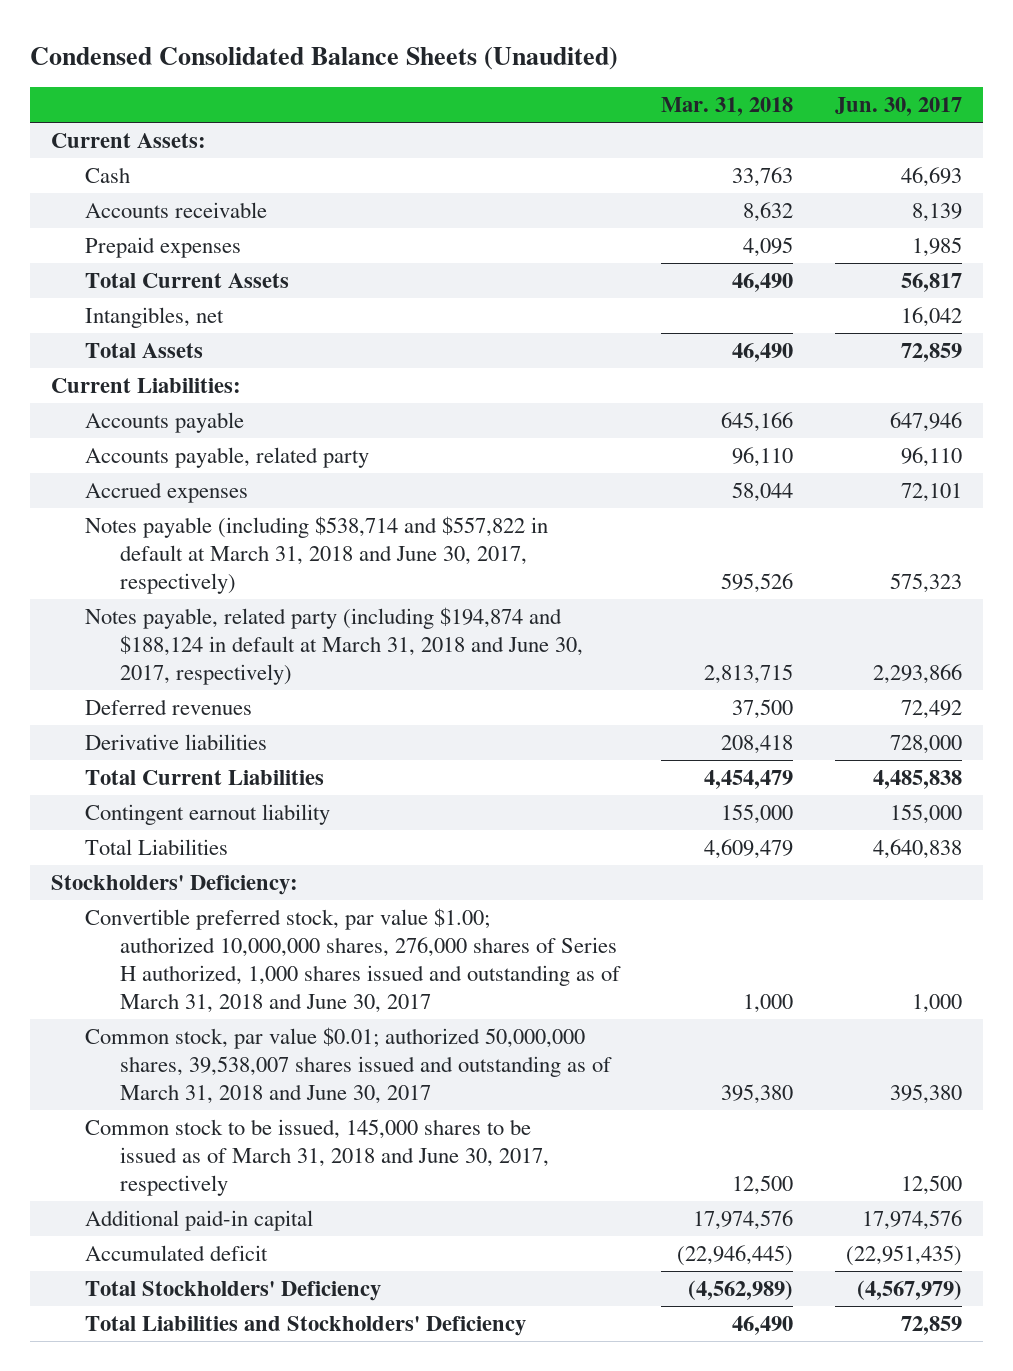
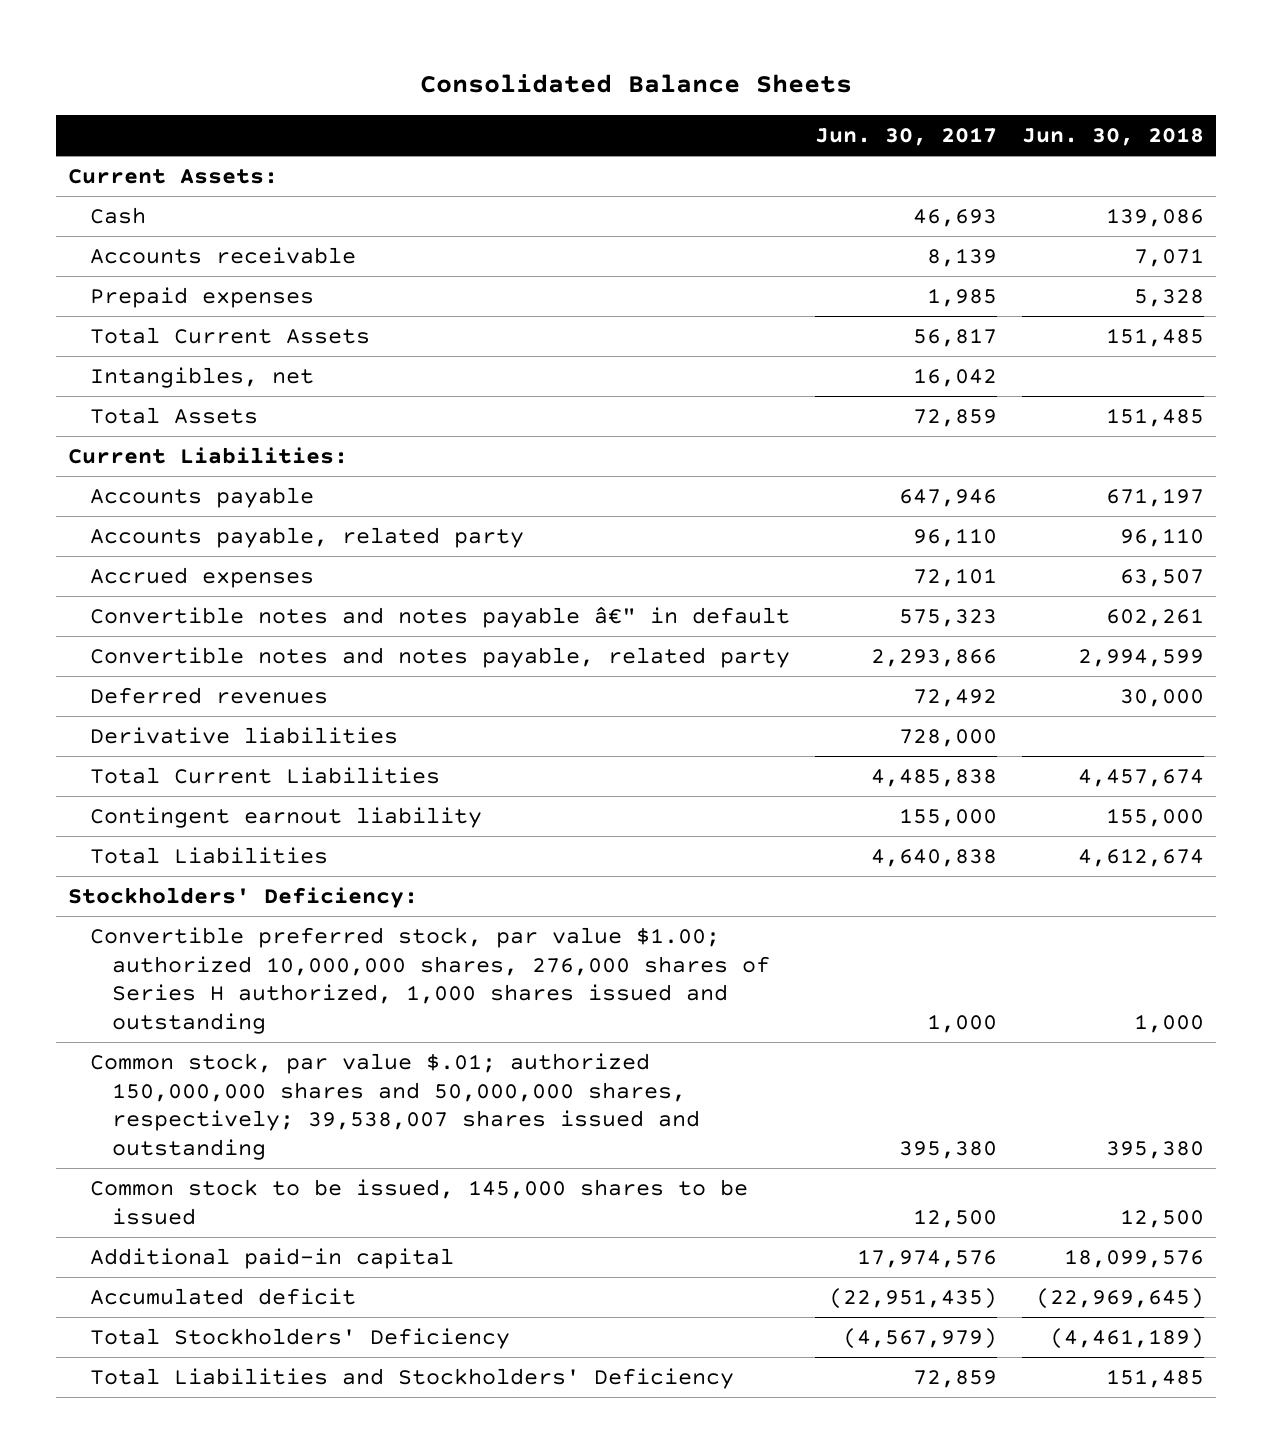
- Condensed Consolidated Balance Sheets (Unaudited)
+ Consolidated Balance Sheets
- | Mar. 31, 2018 | Jun. 30, 2017
+ | Jun. 30, 2017 | Jun. 30, 2018
- Notes payable (including $538,714 and $557,822 in default at March 31, 2018 and June 30, 2017, respectively) | 595,526 | 575,323
- Notes payable, related party (including $194,874 and $188,124 in default at March 31, 2018 and June 30, 2017, respectively) | 2,813,715 | 2,293,866
+ Convertible notes and notes payable â€" in default | 575,323 | 602,261
+ Convertible notes and notes payable, related party | 2,293,866 | 2,994,599
- Convertible preferred stock, par value $1.00; authorized 10,000,000 shares, 276,000 shares of Series H authorized, 1,000 shares issued and outstanding as of March 31, 2018 and June 30, 2017 | 1,000 | 1,000
- Common stock, par value $0.01; authorized 50,000,000 shares, 39,538,007 shares issued and outstanding as of March 31, 2018 and June 30, 2017 | 395,380 | 395,380
- Common stock to be issued, 145,000 shares to be issued as of March 31, 2018 and June 30, 2017, respectively | 12,500 | 12,500
+ Convertible preferred stock, par value $1.00; authorized 10,000,000 shares, 276,000 shares of Series H authorized, 1,000 shares issued and outstanding | 1,000 | 1,000
+ Common stock, par value $.01; authorized 150,000,000 shares and 50,000,000 shares, respectively; 39,538,007 shares issued and outstanding | 395,380 | 395,380
+ Common stock to be issued, 145,000 shares to be issued | 12,500 | 12,500

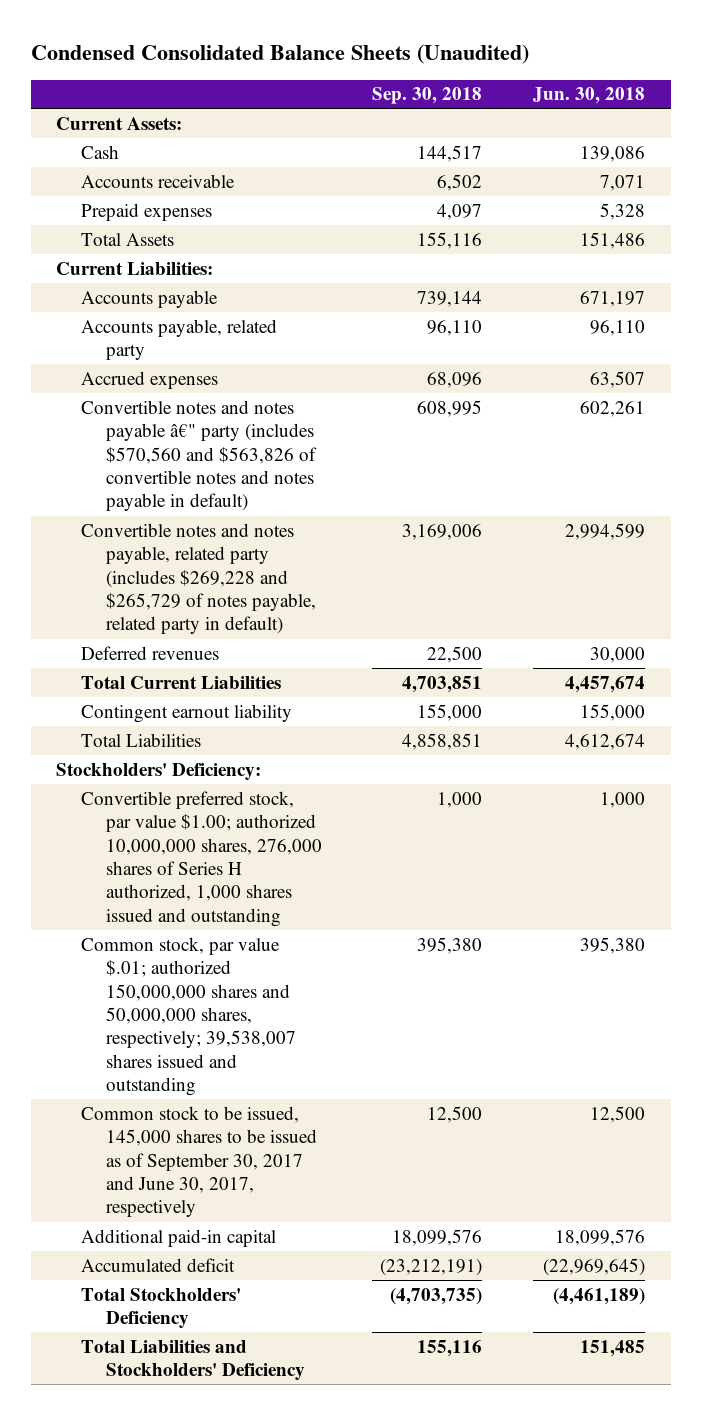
- Consolidated Balance Sheets
+ Condensed Consolidated Balance Sheets (Unaudited)
- | Jun. 30, 2017 | Jun. 30, 2018
+ | Sep. 30, 2018 | Jun. 30, 2018
- Total Current Assets | 56,817 | 151,485
- Intangibles, net | 16,042 |
- Total Assets | 72,859 | 151,485
+ Total Assets | 155,116 | 151,486
- Convertible notes and notes payable â€" in default | 575,323 | 602,261
- Convertible notes and notes payable, related party | 2,293,866 | 2,994,599
+ Convertible notes and notes payable â€" party (includes $570,560 and $563,826 of convertible notes and notes payable in default) | 608,995 | 602,261
+ Convertible notes and notes payable, related party (includes $269,228 and $265,729 of notes payable, related party in default) | 3,169,006 | 2,994,599
- Derivative liabilities | 728,000 |
- Common stock to be issued, 145,000 shares to be issued | 12,500 | 12,500
+ Common stock to be issued, 145,000 shares to be issued as of September 30, 2017 and June 30, 2017, respectively | 12,500 | 12,500

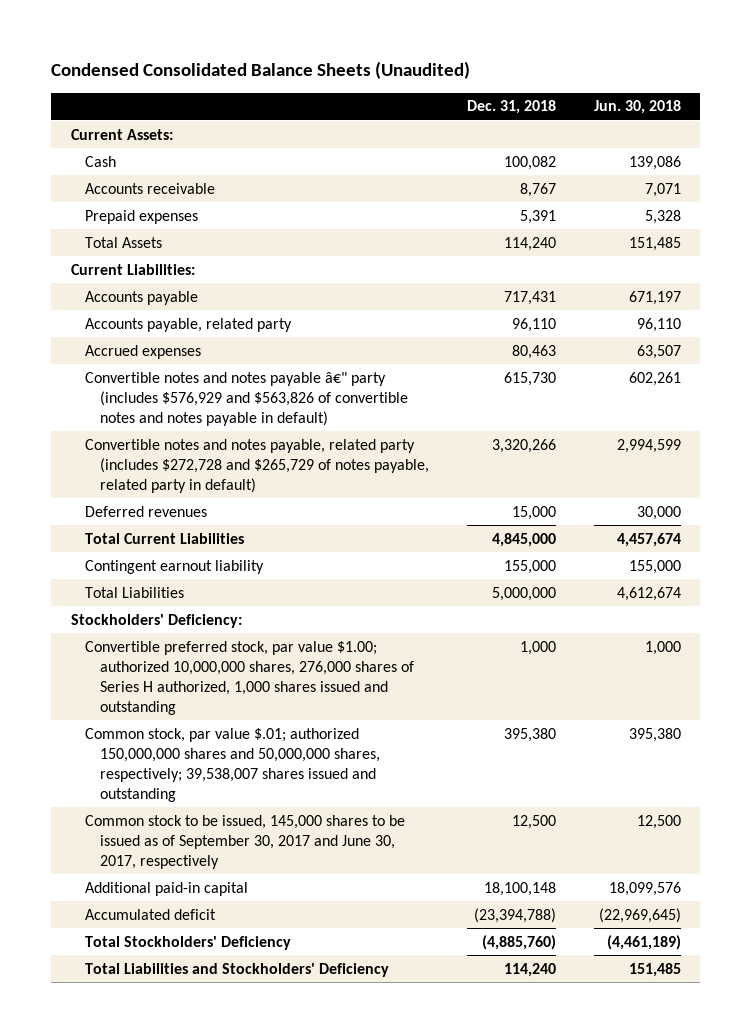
- | Sep. 30, 2018 | Jun. 30, 2018
+ | Dec. 31, 2018 | Jun. 30, 2018
- Total Assets | 155,116 | 151,486
+ Total Assets | 114,240 | 151,485
- Convertible notes and notes payable â€" party (includes $570,560 and $563,826 of convertible notes and notes payable in default) | 608,995 | 602,261
- Convertible notes and notes payable, related party (includes $269,228 and $265,729 of notes payable, related party in default) | 3,169,006 | 2,994,599
+ Convertible notes and notes payable â€" party (includes $576,929 and $563,826 of convertible notes and notes payable in default) | 615,730 | 602,261
+ Convertible notes and notes payable, related party (includes $272,728 and $265,729 of notes payable, related party in default) | 3,320,266 | 2,994,599

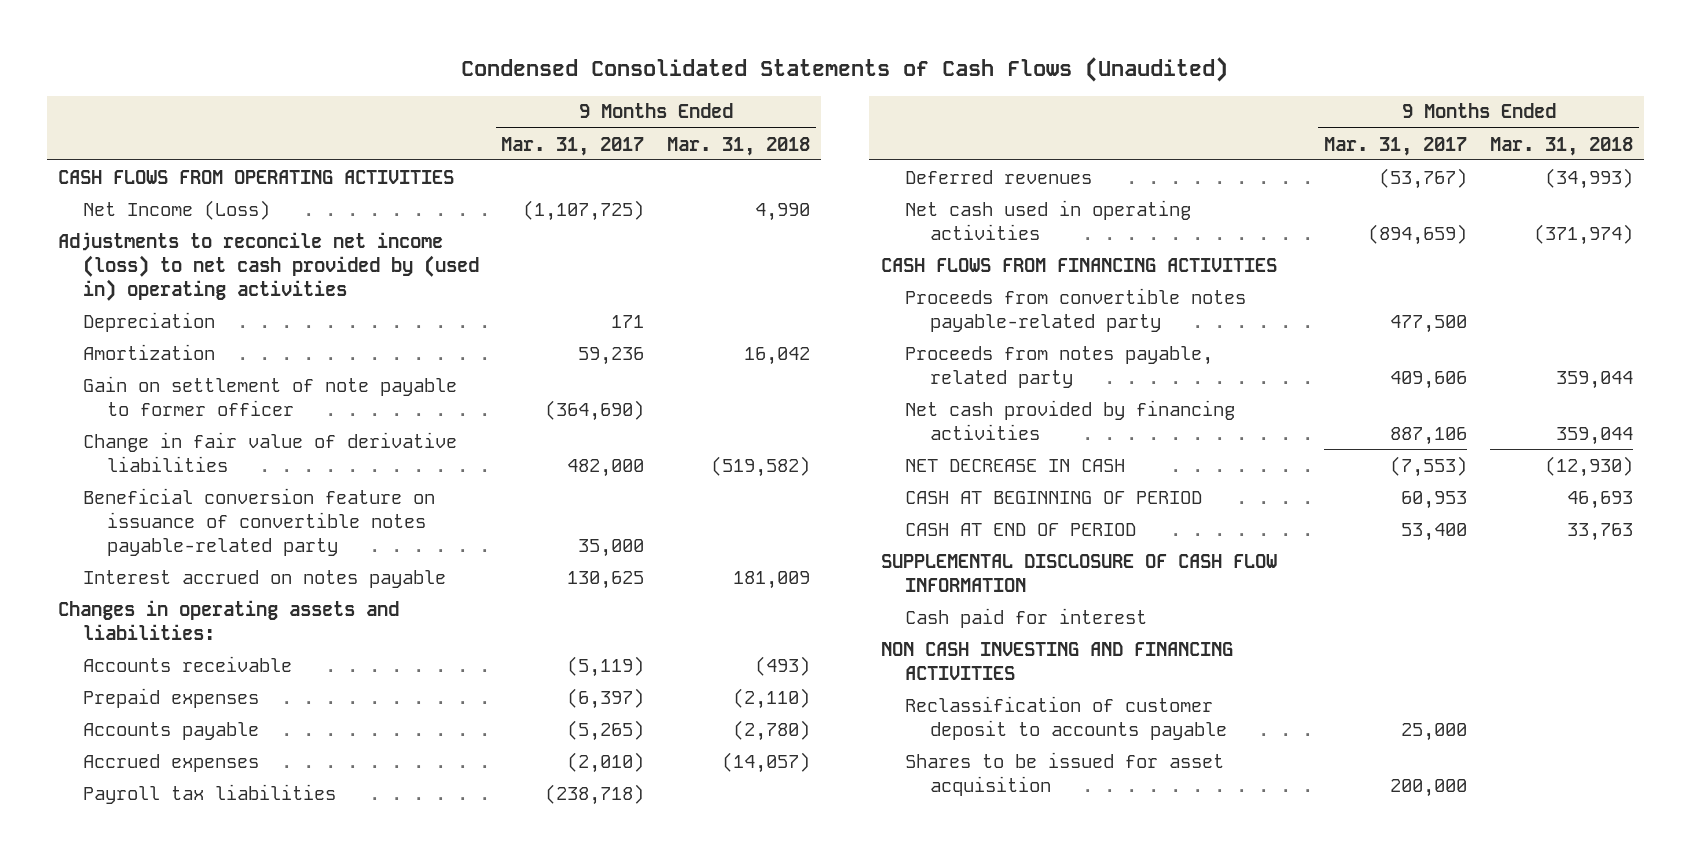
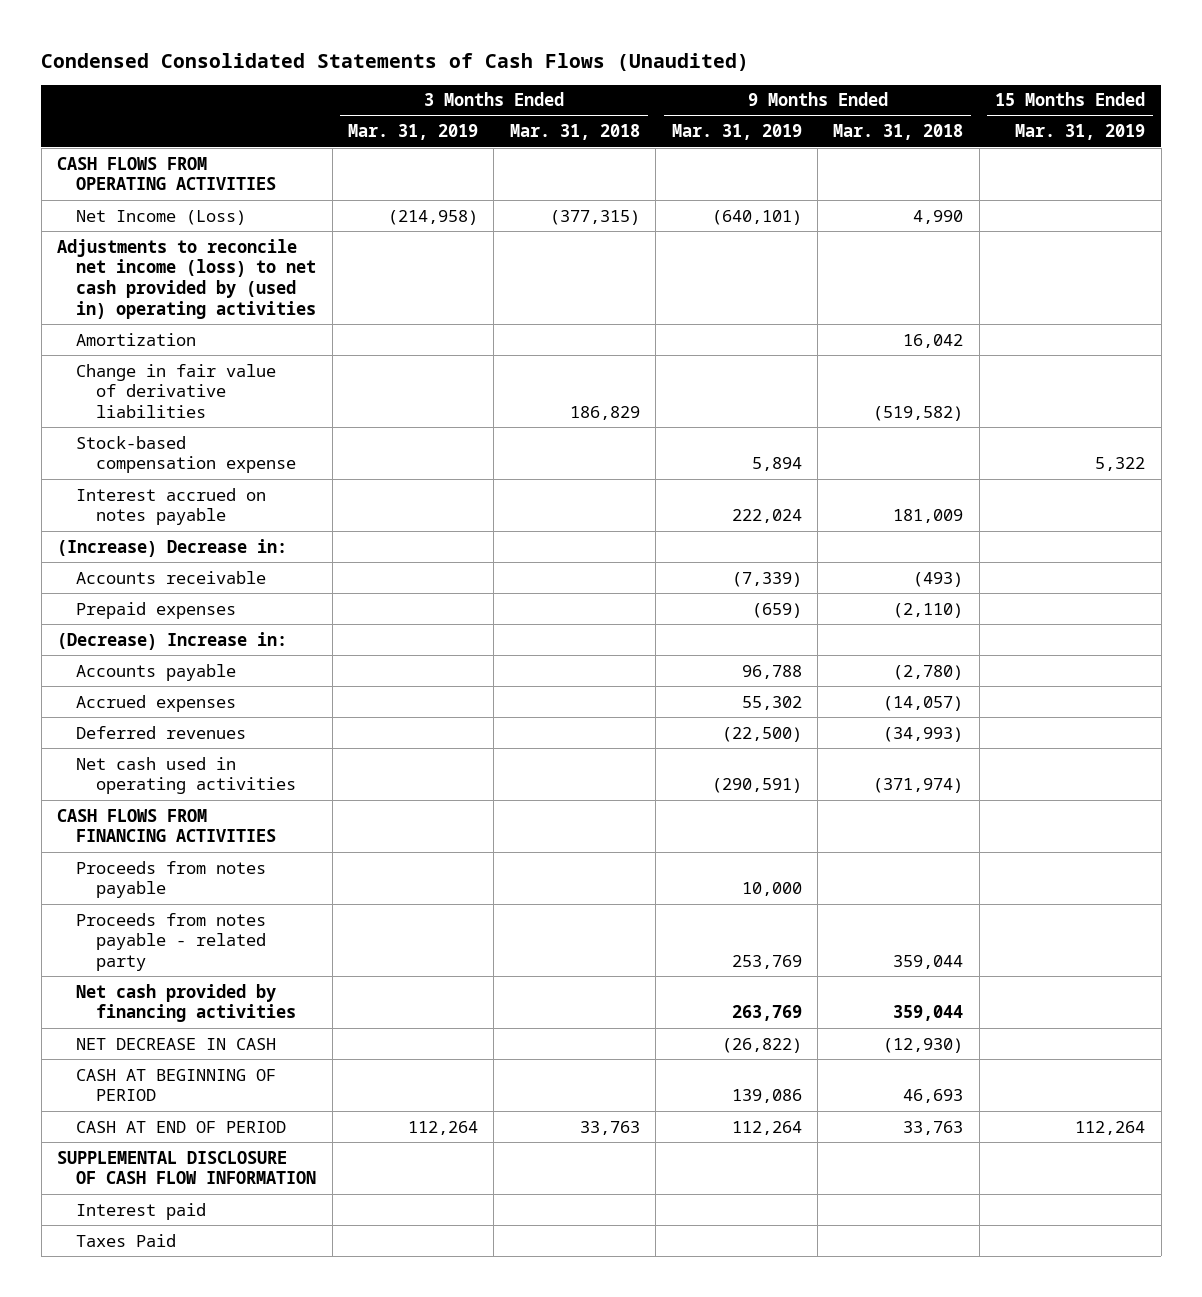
- | 9 Months Ended Mar. 31, 2017 | 9 Months Ended Mar. 31, 2018
+ | 3 Months Ended Mar. 31, 2019 | 3 Months Ended Mar. 31, 2018 | 9 Months Ended Mar. 31, 2019 | 9 Months Ended Mar. 31, 2018 | 15 Months Ended Mar. 31, 2019
- Depreciation | 171 |
- Gain on settlement of note payable to former officer | (364,690) |
- Beneficial conversion feature on issuance of convertible notes payable-related party | 35,000 |
+ Stock-based compensation expense | | | 5,894 | | 5,322
- Changes in operating assets and liabilities:
+ (Increase) Decrease in:
+ (Decrease) Increase in:
- Payroll tax liabilities | (238,718) |
- Proceeds from convertible notes payable-related party | 477,500 |
- Proceeds from notes payable, related party | 409,606 | 359,044
+ Proceeds from notes payable | | | 10,000 | |
+ Proceeds from notes payable - related party | | | 253,769 | 359,044 |
- Cash paid for interest
- NON CASH INVESTING AND FINANCING ACTIVITIES
- Reclassification of customer deposit to accounts payable | 25,000 |
- Shares to be issued for asset acquisition | 200,000 |
+ Interest paid
+ Taxes Paid

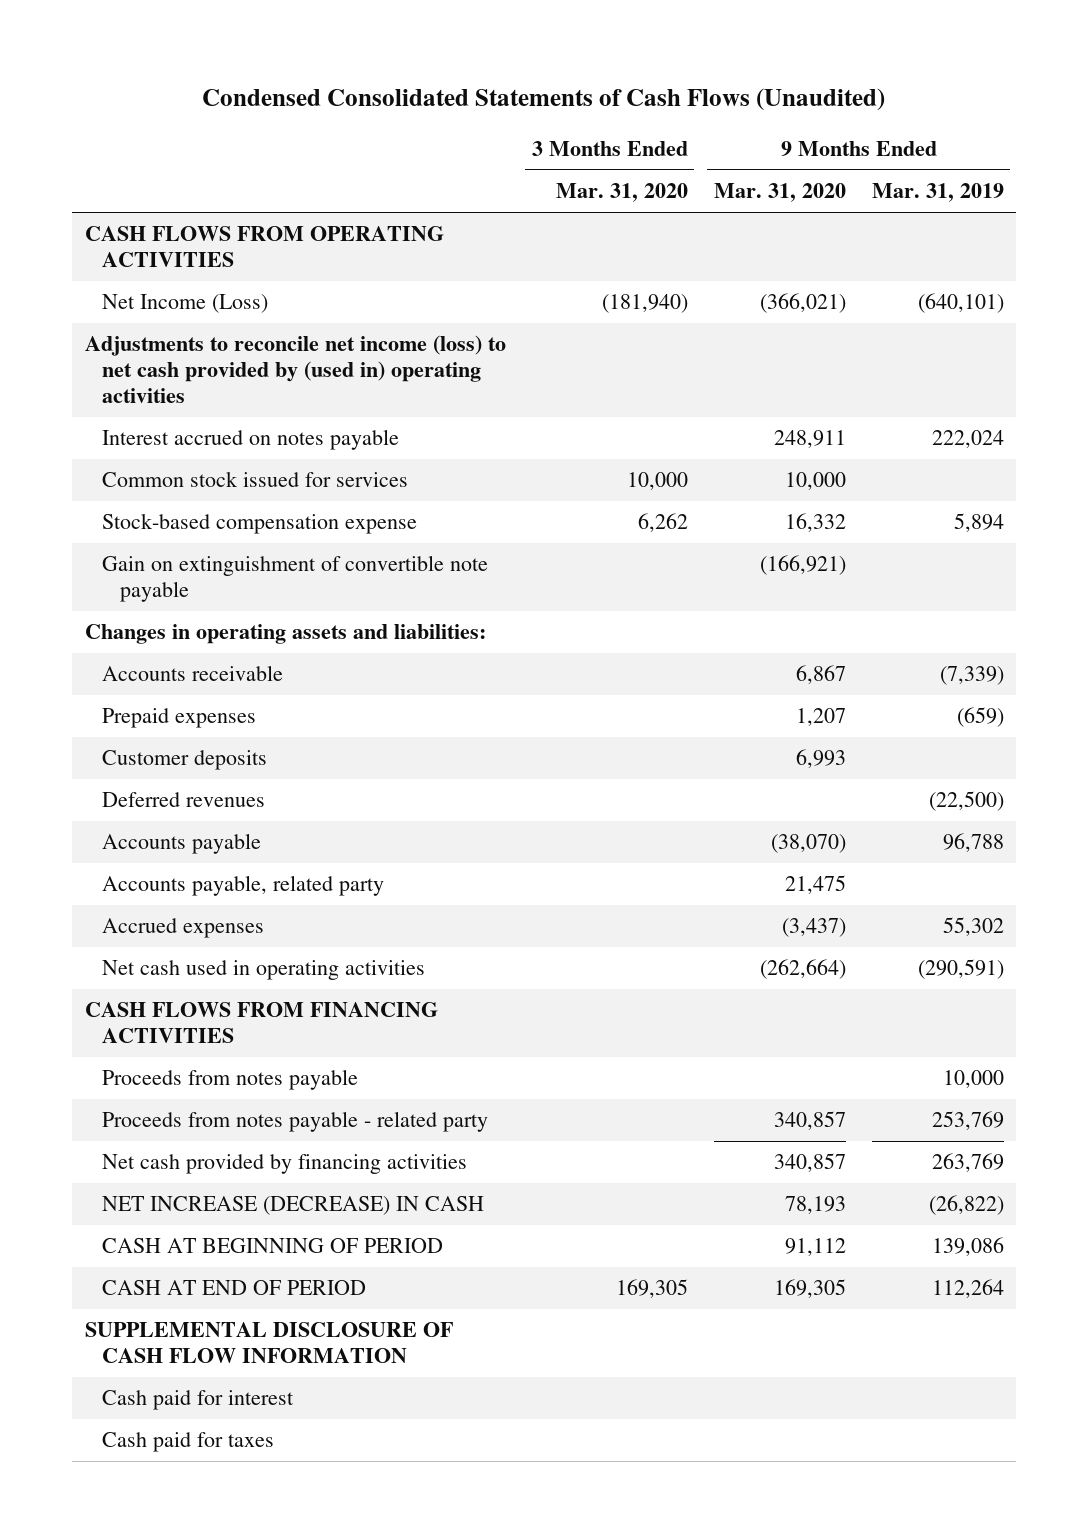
- | 3 Months Ended Mar. 31, 2019 | 3 Months Ended Mar. 31, 2018 | 9 Months Ended Mar. 31, 2019 | 9 Months Ended Mar. 31, 2018 | 15 Months Ended Mar. 31, 2019
+ | 3 Months Ended Mar. 31, 2020 | 9 Months Ended Mar. 31, 2020 | 9 Months Ended Mar. 31, 2019
- Amortization | | | | 16,042 |
- Change in fair value of derivative liabilities | | 186,829 | | (519,582) |
- (Increase) Decrease in:
+ Common stock issued for services | 10,000 | 10,000 |
moved down: Stock-based compensation expense | 6,262 | 16,332 | 5,894
+ Gain on extinguishment of convertible note payable | | (166,921) |
+ Changes in operating assets and liabilities:
- (Decrease) Increase in:
+ Customer deposits | | 6,993 |
moved up: Deferred revenues | | | (22,500)
+ Accounts payable, related party | | 21,475 |
- NET DECREASE IN CASH | | | (26,822) | (12,930) |
+ NET INCREASE (DECREASE) IN CASH | | 78,193 | (26,822)
- Interest paid
- Taxes Paid
+ Cash paid for interest
+ Cash paid for taxes

